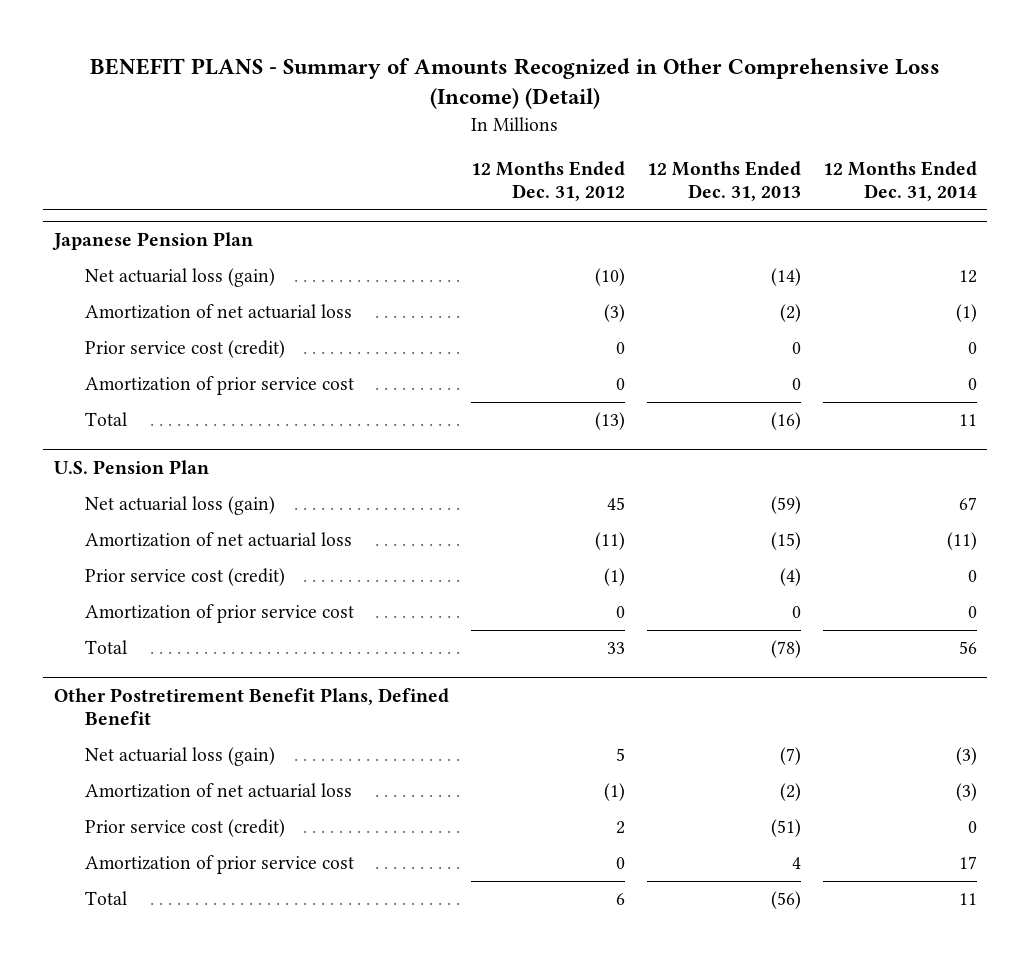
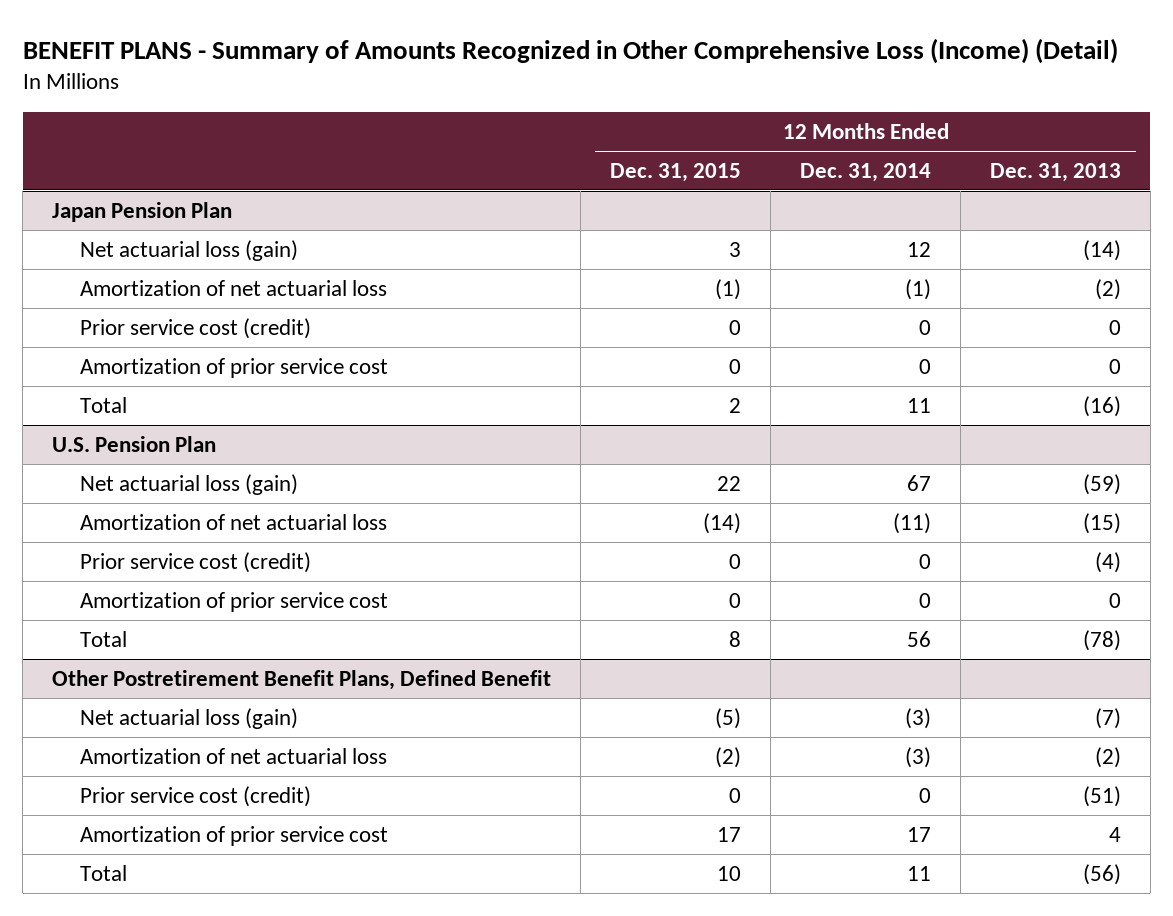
- | 12 Months Ended Dec. 31, 2012 | 12 Months Ended Dec. 31, 2013 | 12 Months Ended Dec. 31, 2014
+ | 12 Months Ended Dec. 31, 2015 | 12 Months Ended Dec. 31, 2014 | 12 Months Ended Dec. 31, 2013
- Japanese Pension Plan
+ Japan Pension Plan

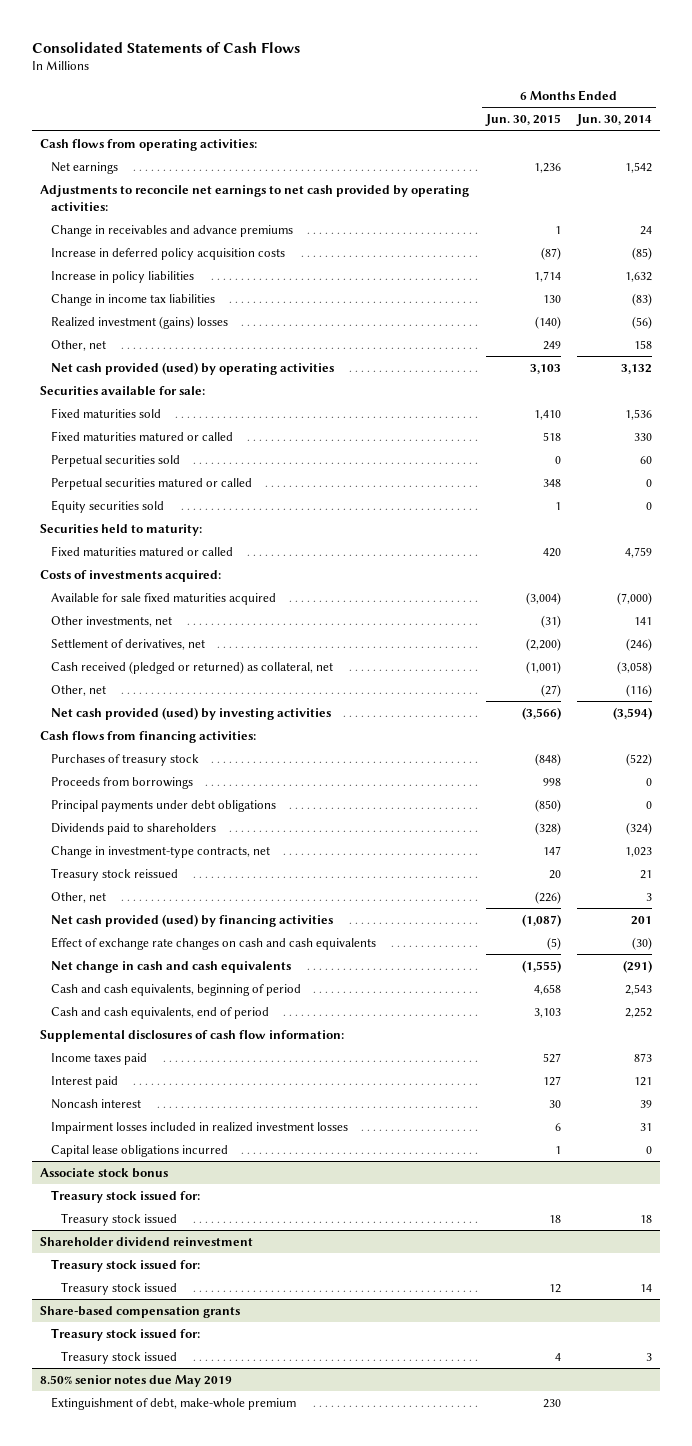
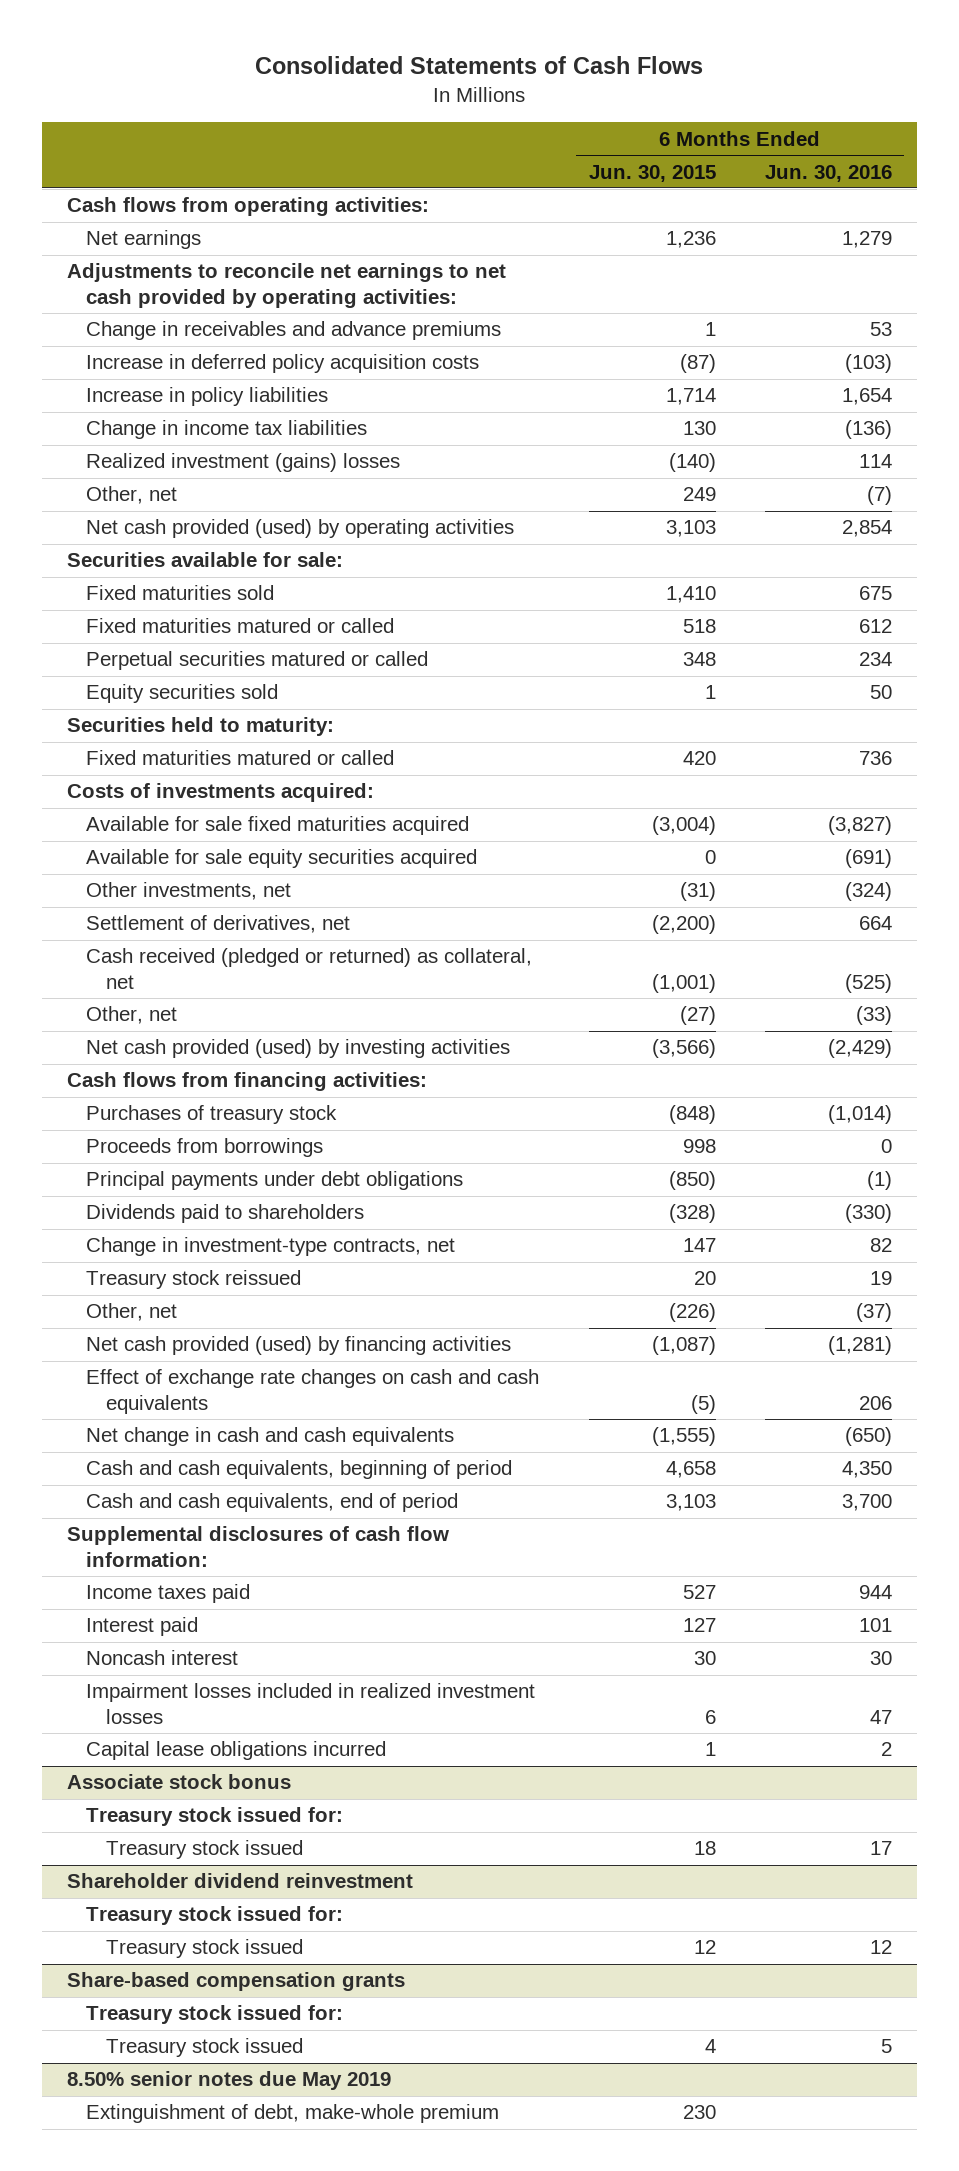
- | 6 Months Ended Jun. 30, 2015 | 6 Months Ended Jun. 30, 2014
+ | 6 Months Ended Jun. 30, 2015 | 6 Months Ended Jun. 30, 2016
- Perpetual securities sold | 0 | 60
+ Available for sale equity securities acquired | 0 | (691)

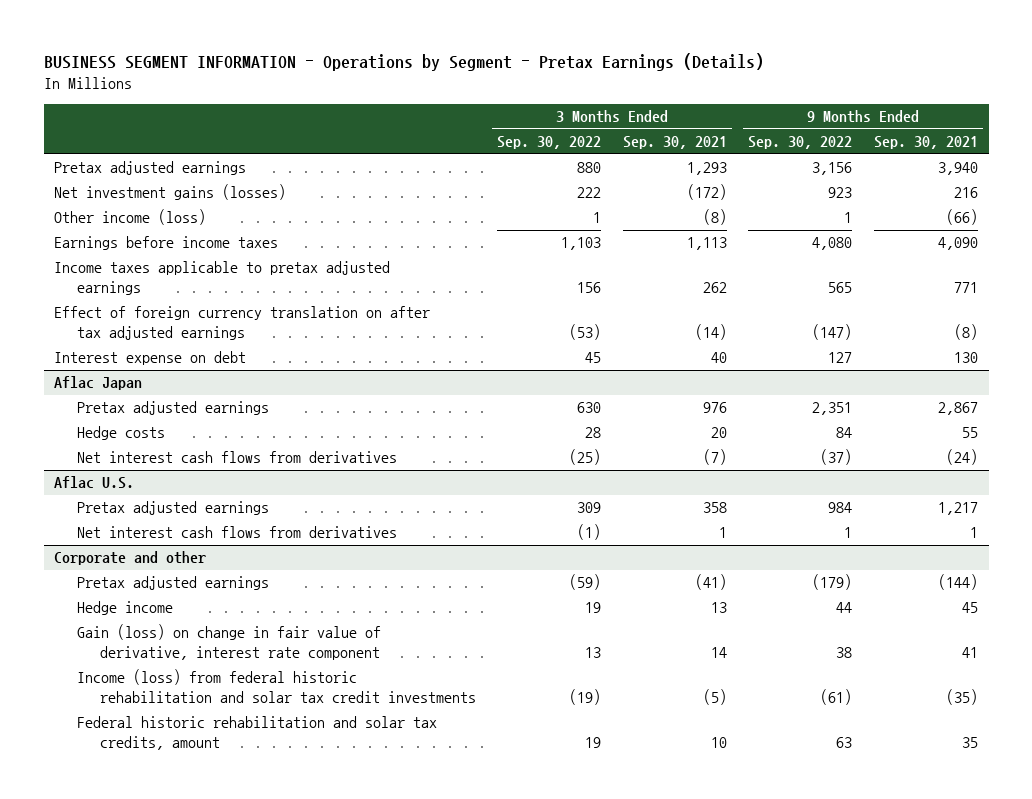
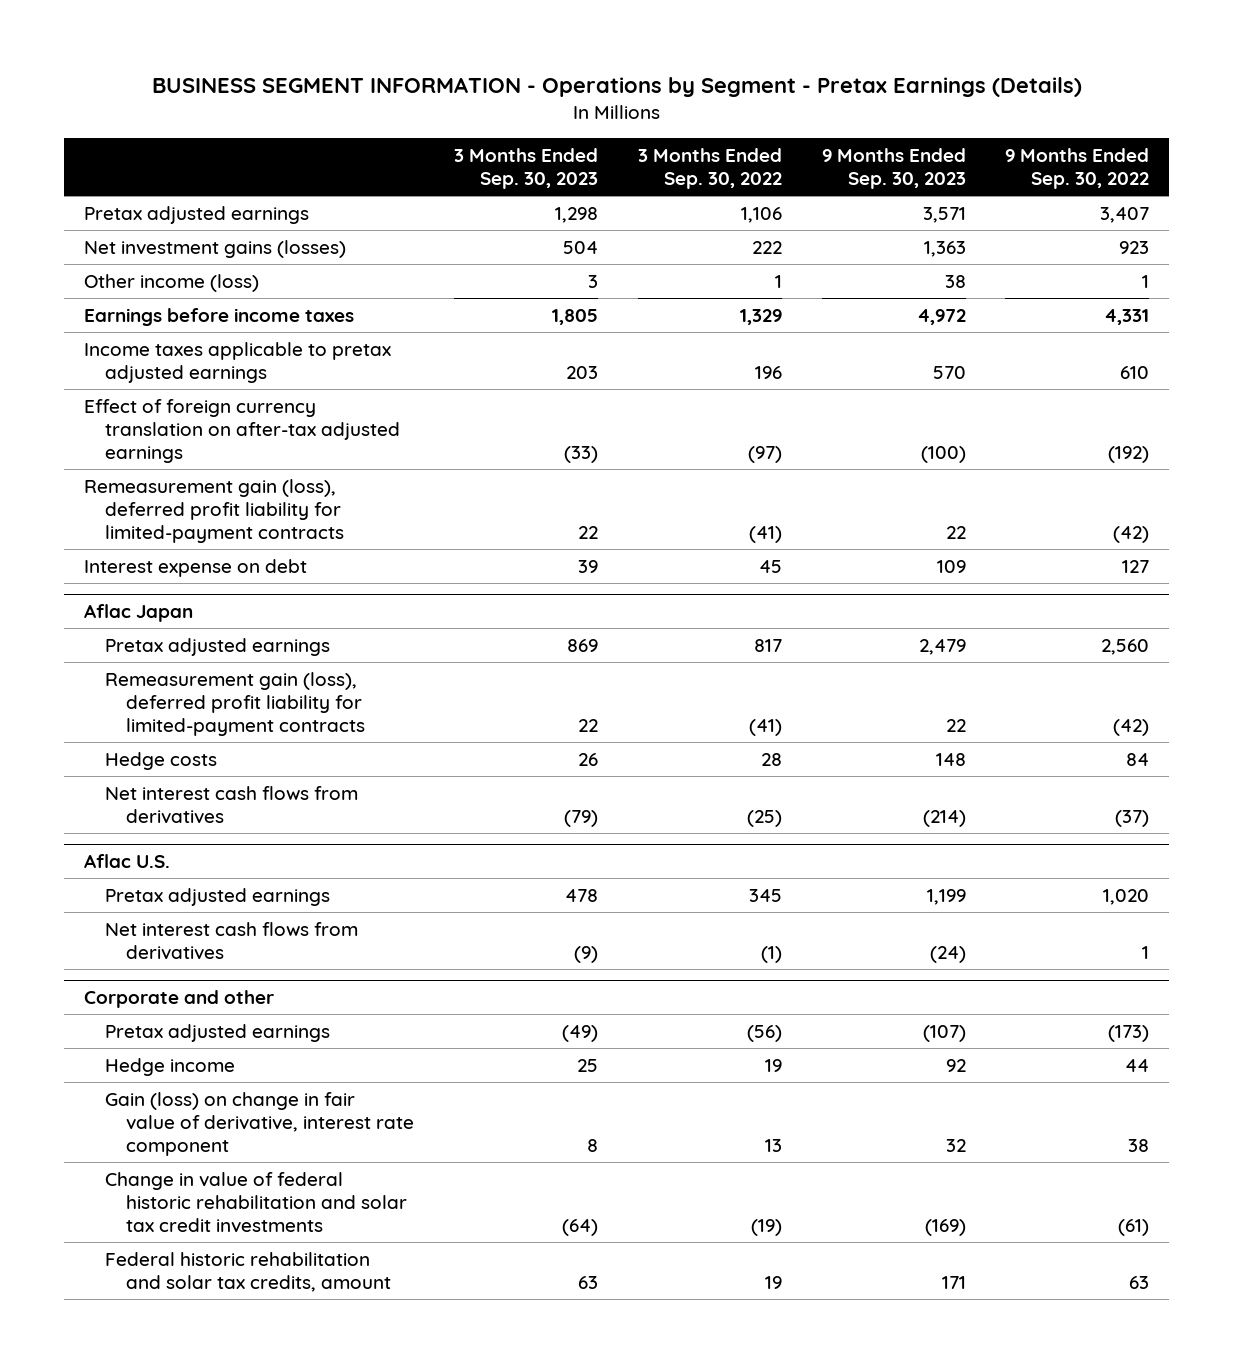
- | 3 Months Ended Sep. 30, 2022 | 3 Months Ended Sep. 30, 2021 | 9 Months Ended Sep. 30, 2022 | 9 Months Ended Sep. 30, 2021
+ | 3 Months Ended Sep. 30, 2023 | 3 Months Ended Sep. 30, 2022 | 9 Months Ended Sep. 30, 2023 | 9 Months Ended Sep. 30, 2022
- Pretax adjusted earnings | 880 | 1,293 | 3,156 | 3,940
+ Pretax adjusted earnings | 1,298 | 1,106 | 3,571 | 3,407
- Earnings before income taxes | 1,103 | 1,113 | 4,080 | 4,090
- Income taxes applicable to pretax adjusted earnings | 156 | 262 | 565 | 771
- Effect of foreign currency translation on after tax adjusted earnings | (53) | (14) | (147) | (8)
+ Earnings before income taxes | 1,805 | 1,329 | 4,972 | 4,331
+ Income taxes applicable to pretax adjusted earnings | 203 | 196 | 570 | 610
+ Effect of foreign currency translation on after-tax adjusted earnings | (33) | (97) | (100) | (192)
+ Remeasurement gain (loss), deferred profit liability for limited-payment contracts | 22 | (41) | 22 | (42)
@ Aflac Japan
- Pretax adjusted earnings | 630 | 976 | 2,351 | 2,867
+ Pretax adjusted earnings | 869 | 817 | 2,479 | 2,560
+ Remeasurement gain (loss), deferred profit liability for limited-payment contracts | 22 | (41) | 22 | (42)
@ Aflac U.S.
- Pretax adjusted earnings | 309 | 358 | 984 | 1,217
+ Pretax adjusted earnings | 478 | 345 | 1,199 | 1,020
@ Corporate and other
- Pretax adjusted earnings | (59) | (41) | (179) | (144)
+ Pretax adjusted earnings | (49) | (56) | (107) | (173)
- Income (loss) from federal historic rehabilitation and solar tax credit investments | (19) | (5) | (61) | (35)
+ Change in value of federal historic rehabilitation and solar tax credit investments | (64) | (19) | (169) | (61)

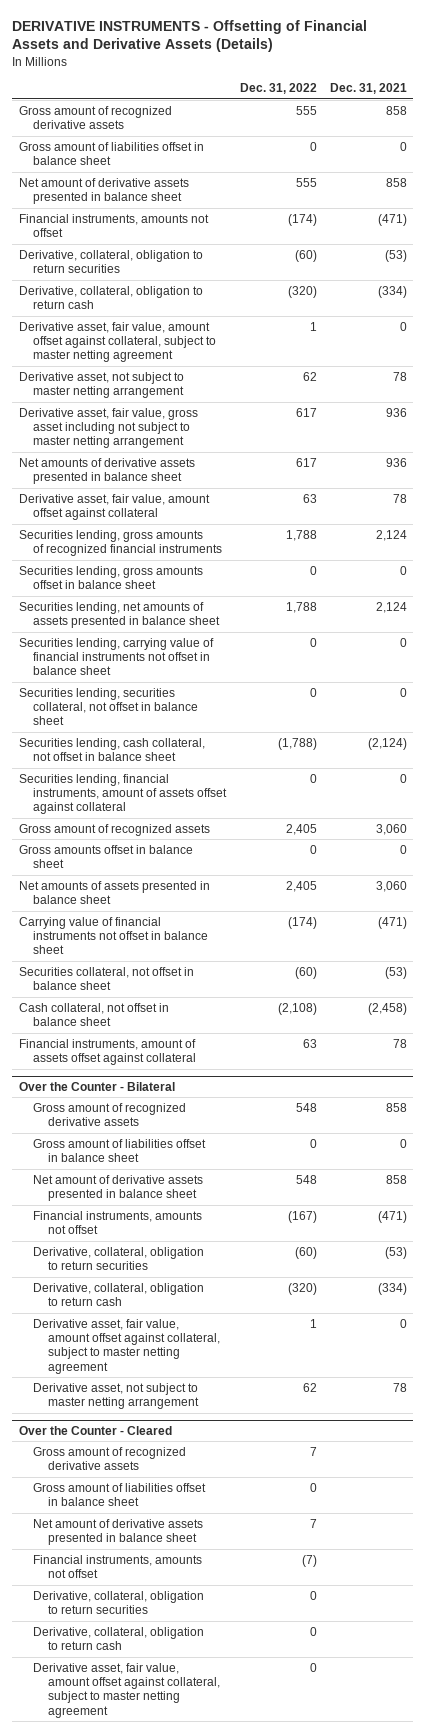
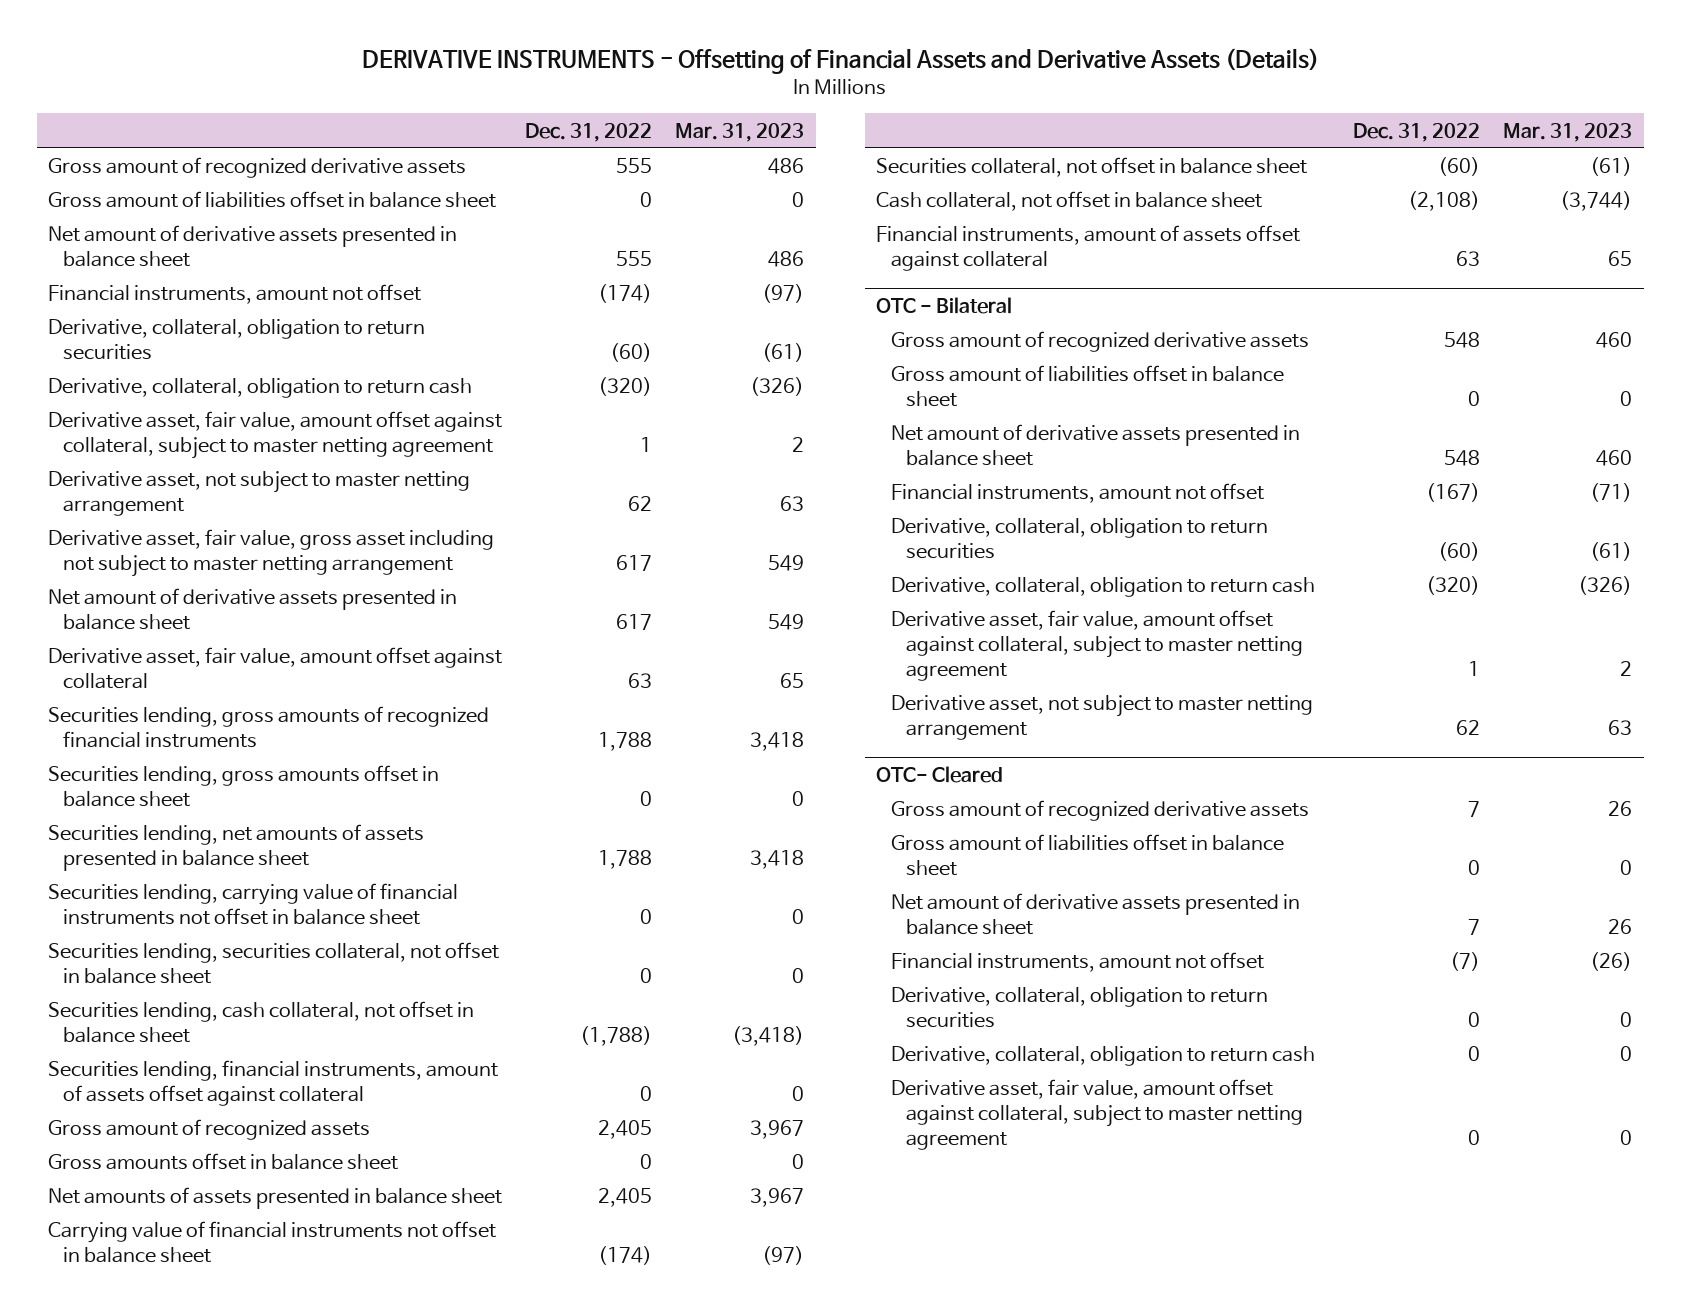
- | Dec. 31, 2022 | Dec. 31, 2021
+ | Dec. 31, 2022 | Mar. 31, 2023
- Financial instruments, amounts not offset | (174) | (471)
+ Financial instruments, amount not offset | (174) | (97)
- Net amounts of derivative assets presented in balance sheet | 617 | 936
+ Net amount of derivative assets presented in balance sheet | 617 | 549
- Over the Counter - Bilateral
+ OTC - Bilateral
- Financial instruments, amounts not offset | (167) | (471)
+ Financial instruments, amount not offset | (167) | (71)
- Over the Counter - Cleared
+ OTC- Cleared
- Financial instruments, amounts not offset | (7) |
+ Financial instruments, amount not offset | (7) | (26)

